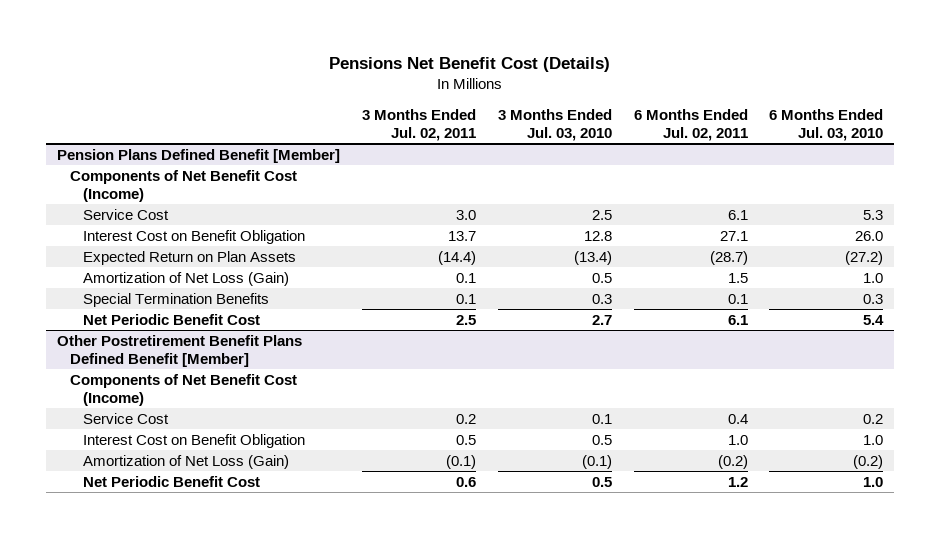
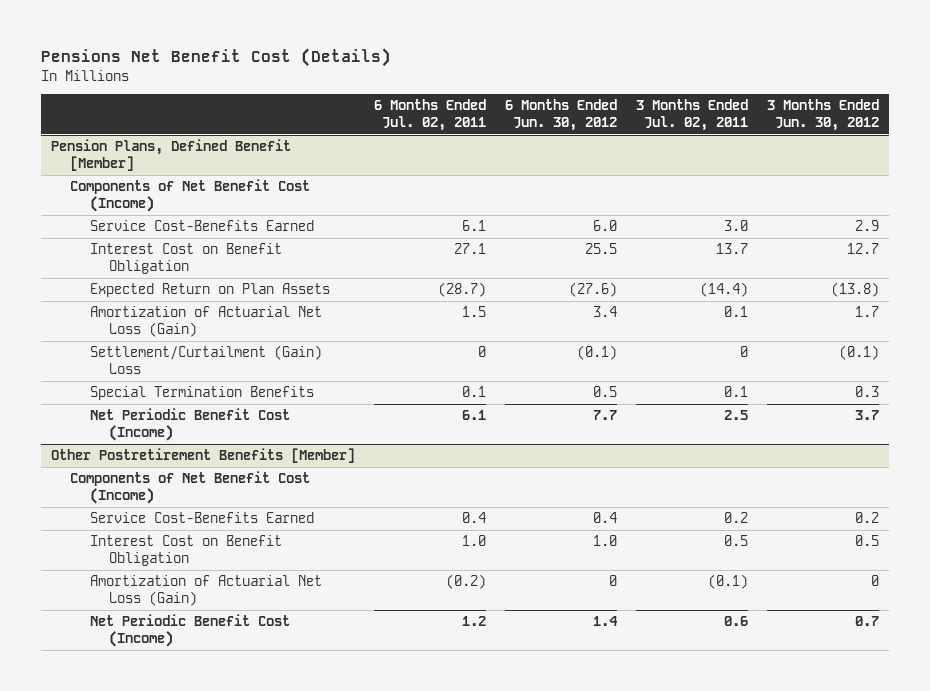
- | 3 Months Ended Jul. 02, 2011 | 3 Months Ended Jul. 03, 2010 | 6 Months Ended Jul. 02, 2011 | 6 Months Ended Jul. 03, 2010
+ | 6 Months Ended Jul. 02, 2011 | 6 Months Ended Jun. 30, 2012 | 3 Months Ended Jul. 02, 2011 | 3 Months Ended Jun. 30, 2012
- Pension Plans Defined Benefit [Member]
+ Pension Plans, Defined Benefit [Member]
- Service Cost | 3.0 | 2.5 | 6.1 | 5.3
+ Service Cost-Benefits Earned | 6.1 | 6.0 | 3.0 | 2.9
- Amortization of Net Loss (Gain) | 0.1 | 0.5 | 1.5 | 1.0
+ Amortization of Actuarial Net Loss (Gain) | 1.5 | 3.4 | 0.1 | 1.7
+ Settlement/Curtailment (Gain) Loss | 0 | (0.1) | 0 | (0.1)
- Net Periodic Benefit Cost | 2.5 | 2.7 | 6.1 | 5.4
- Other Postretirement Benefit Plans Defined Benefit [Member]
+ Net Periodic Benefit Cost (Income) | 6.1 | 7.7 | 2.5 | 3.7
+ Other Postretirement Benefits [Member]
- Service Cost | 0.2 | 0.1 | 0.4 | 0.2
+ Service Cost-Benefits Earned | 0.4 | 0.4 | 0.2 | 0.2
- Amortization of Net Loss (Gain) | (0.1) | (0.1) | (0.2) | (0.2)
- Net Periodic Benefit Cost | 0.6 | 0.5 | 1.2 | 1.0
+ Amortization of Actuarial Net Loss (Gain) | (0.2) | 0 | (0.1) | 0
+ Net Periodic Benefit Cost (Income) | 1.2 | 1.4 | 0.6 | 0.7

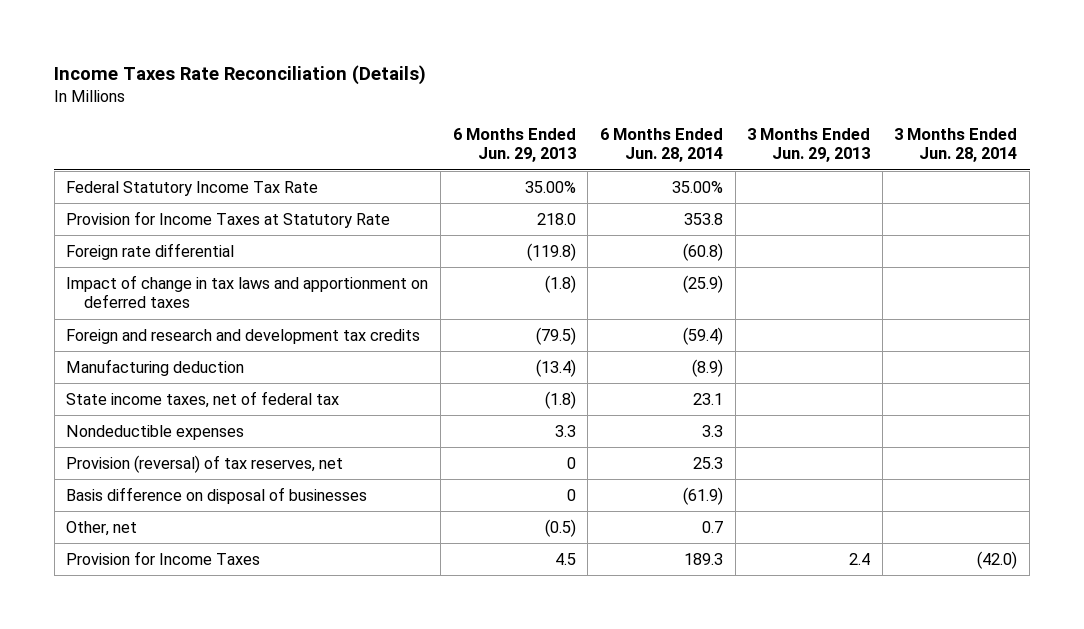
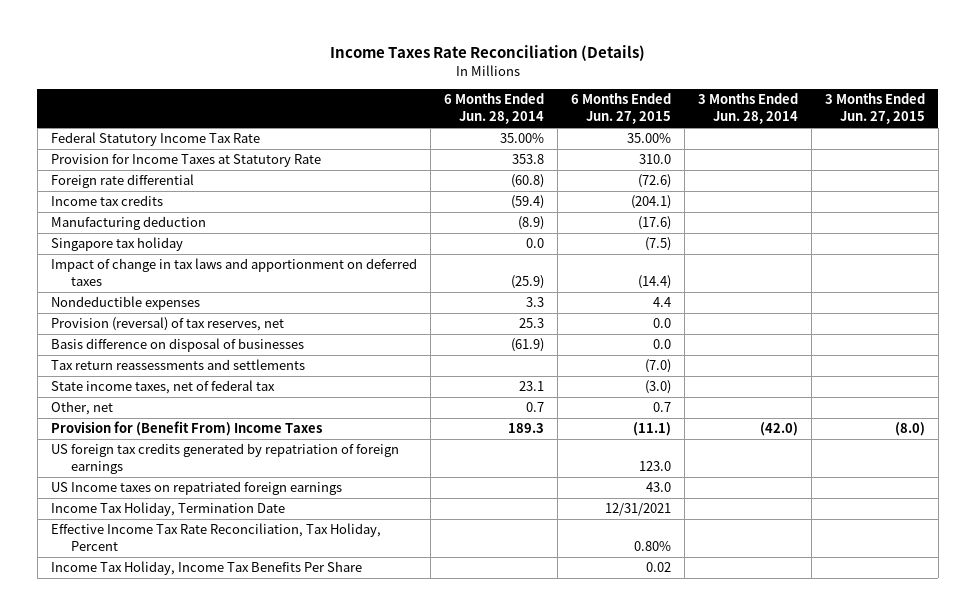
- | 6 Months Ended Jun. 29, 2013 | 6 Months Ended Jun. 28, 2014 | 3 Months Ended Jun. 29, 2013 | 3 Months Ended Jun. 28, 2014
+ | 6 Months Ended Jun. 28, 2014 | 6 Months Ended Jun. 27, 2015 | 3 Months Ended Jun. 28, 2014 | 3 Months Ended Jun. 27, 2015
- Foreign and research and development tax credits | (79.5) | (59.4) | |
+ Income tax credits | (59.4) | (204.1) | |
+ Singapore tax holiday | 0.0 | (7.5) | |
moved down: Impact of change in tax laws and apportionment on deferred taxes | (25.9) | (14.4) | |
+ Tax return reassessments and settlements | | (7.0) | |
moved down: State income taxes, net of federal tax | 23.1 | (3.0) | |
- Provision for Income Taxes | 4.5 | 189.3 | 2.4 | (42.0)
+ Provision for (Benefit From) Income Taxes | 189.3 | (11.1) | (42.0) | (8.0)
+ US foreign tax credits generated by repatriation of foreign earnings | | 123.0 | |
+ US Income taxes on repatriated foreign earnings | | 43.0 | |
+ Income Tax Holiday, Termination Date | | 12/31/2021 | |
+ Effective Income Tax Rate Reconciliation, Tax Holiday, Percent | | 0.80% | |
+ Income Tax Holiday, Income Tax Benefits Per Share | | 0.02 | |

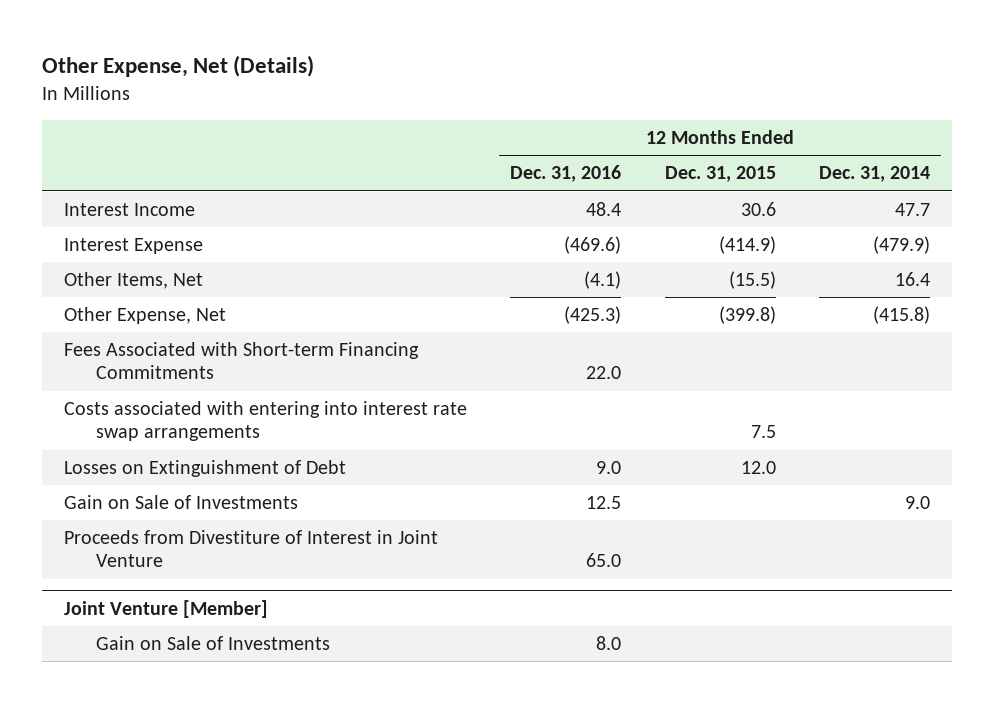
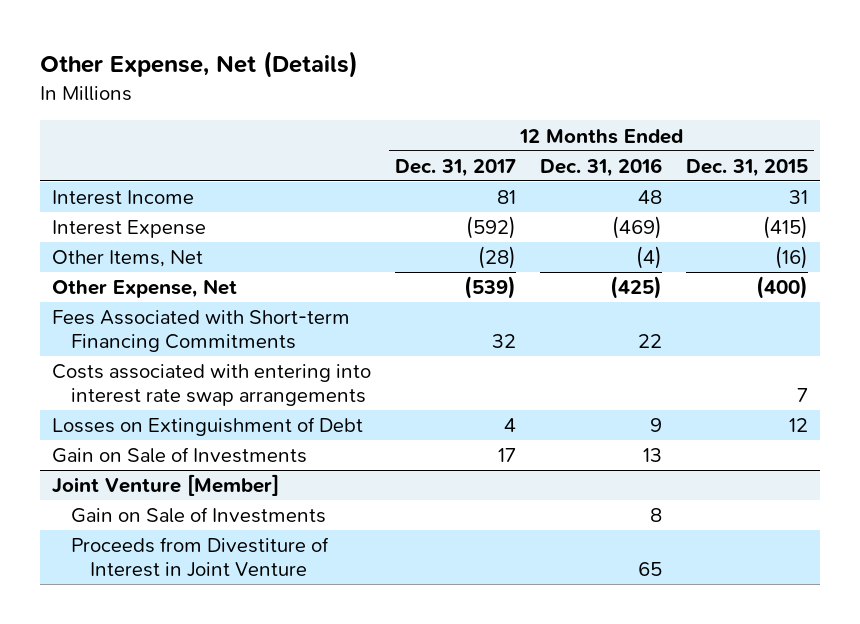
- | 12 Months Ended Dec. 31, 2016 | 12 Months Ended Dec. 31, 2015 | 12 Months Ended Dec. 31, 2014
+ | 12 Months Ended Dec. 31, 2017 | 12 Months Ended Dec. 31, 2016 | 12 Months Ended Dec. 31, 2015
- Interest Income | 48.4 | 30.6 | 47.7
- Interest Expense | (469.6) | (414.9) | (479.9)
- Other Items, Net | (4.1) | (15.5) | 16.4
- Other Expense, Net | (425.3) | (399.8) | (415.8)
- Fees Associated with Short-term Financing Commitments | 22.0 | |
- Costs associated with entering into interest rate swap arrangements | | 7.5 |
- Losses on Extinguishment of Debt | 9.0 | 12.0 |
- Gain on Sale of Investments | 12.5 | | 9.0
- Proceeds from Divestiture of Interest in Joint Venture | 65.0 | |
+ Interest Income | 81 | 48 | 31
+ Interest Expense | (592) | (469) | (415)
+ Other Items, Net | (28) | (4) | (16)
+ Other Expense, Net | (539) | (425) | (400)
+ Fees Associated with Short-term Financing Commitments | 32 | 22 |
+ Costs associated with entering into interest rate swap arrangements | | | 7
+ Losses on Extinguishment of Debt | 4 | 9 | 12
+ Gain on Sale of Investments | 17 | 13 |
@ Joint Venture [Member]
- Gain on Sale of Investments | 8.0 | |
+ Gain on Sale of Investments | | 8 |
+ Proceeds from Divestiture of Interest in Joint Venture | | 65 |

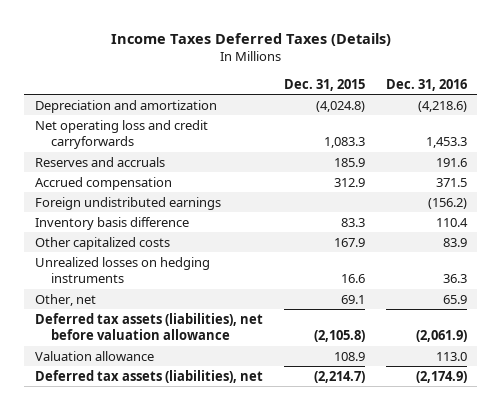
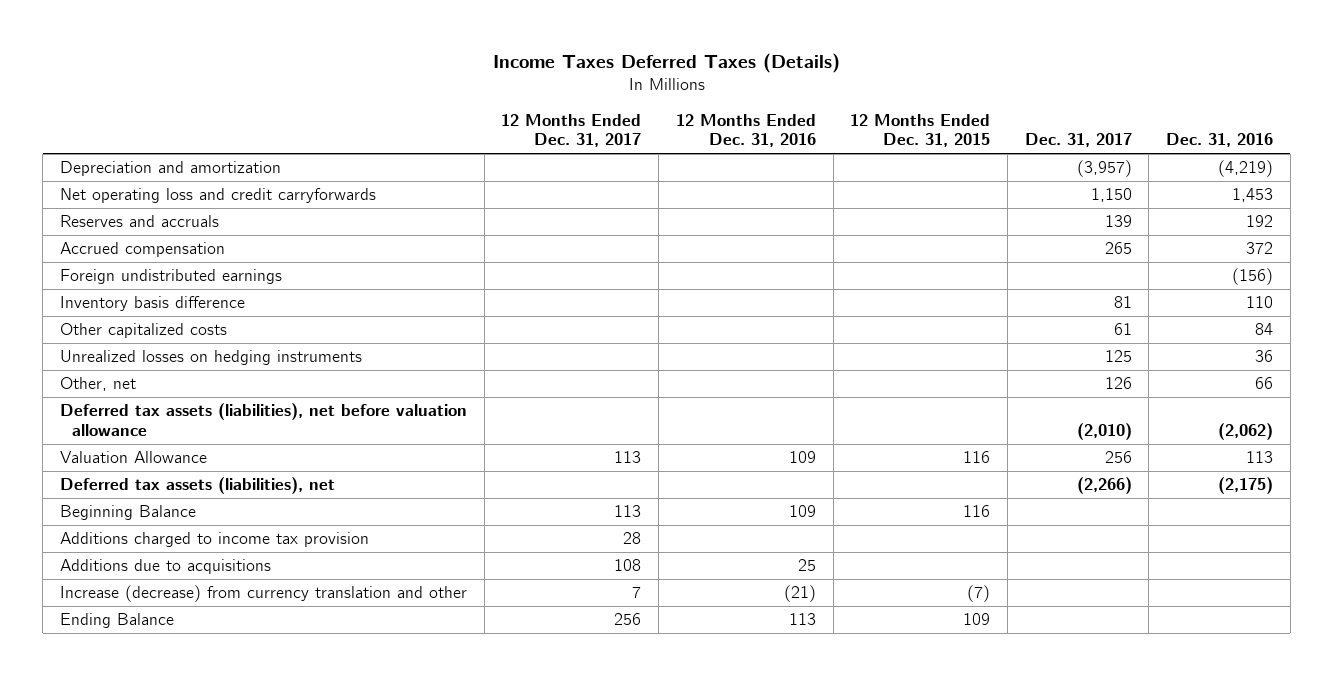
- | Dec. 31, 2015 | Dec. 31, 2016
+ | 12 Months Ended Dec. 31, 2017 | 12 Months Ended Dec. 31, 2016 | 12 Months Ended Dec. 31, 2015 | Dec. 31, 2017 | Dec. 31, 2016
- Depreciation and amortization | (4,024.8) | (4,218.6)
- Net operating loss and credit carryforwards | 1,083.3 | 1,453.3
- Reserves and accruals | 185.9 | 191.6
- Accrued compensation | 312.9 | 371.5
- Foreign undistributed earnings | | (156.2)
- Inventory basis difference | 83.3 | 110.4
- Other capitalized costs | 167.9 | 83.9
- Unrealized losses on hedging instruments | 16.6 | 36.3
- Other, net | 69.1 | 65.9
- Deferred tax assets (liabilities), net before valuation allowance | (2,105.8) | (2,061.9)
- Valuation allowance | 108.9 | 113.0
- Deferred tax assets (liabilities), net | (2,214.7) | (2,174.9)
+ Depreciation and amortization | | | | (3,957) | (4,219)
+ Net operating loss and credit carryforwards | | | | 1,150 | 1,453
+ Reserves and accruals | | | | 139 | 192
+ Accrued compensation | | | | 265 | 372
+ Foreign undistributed earnings | | | | | (156)
+ Inventory basis difference | | | | 81 | 110
+ Other capitalized costs | | | | 61 | 84
+ Unrealized losses on hedging instruments | | | | 125 | 36
+ Other, net | | | | 126 | 66
+ Deferred tax assets (liabilities), net before valuation allowance | | | | (2,010) | (2,062)
+ Valuation Allowance | 113 | 109 | 116 | 256 | 113
+ Deferred tax assets (liabilities), net | | | | (2,266) | (2,175)
+ Beginning Balance | 113 | 109 | 116 | |
+ Additions charged to income tax provision | 28 | | | |
+ Additions due to acquisitions | 108 | 25 | | |
+ Increase (decrease) from currency translation and other | 7 | (21) | (7) | |
+ Ending Balance | 256 | 113 | 109 | |

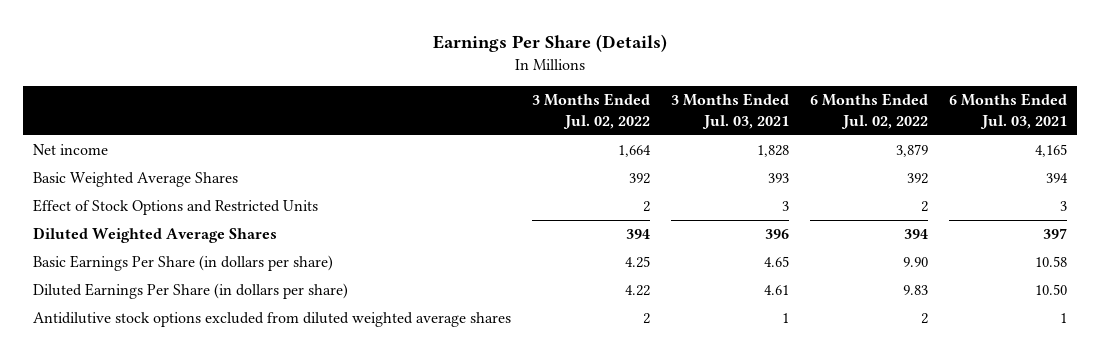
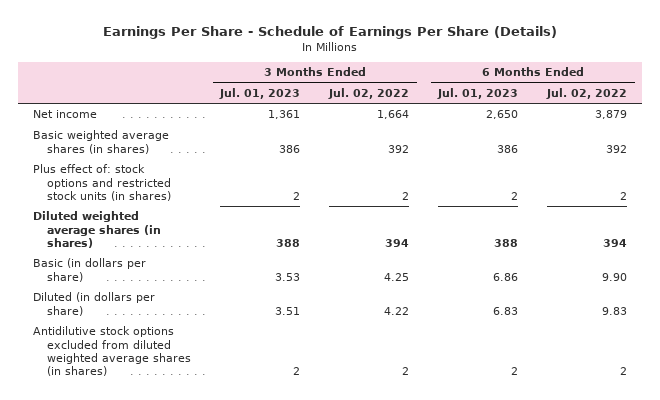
- Earnings Per Share (Details)
+ Earnings Per Share - Schedule of Earnings Per Share (Details)
- | 3 Months Ended Jul. 02, 2022 | 3 Months Ended Jul. 03, 2021 | 6 Months Ended Jul. 02, 2022 | 6 Months Ended Jul. 03, 2021
+ | 3 Months Ended Jul. 01, 2023 | 3 Months Ended Jul. 02, 2022 | 6 Months Ended Jul. 01, 2023 | 6 Months Ended Jul. 02, 2022
- Basic Weighted Average Shares | 392 | 393 | 392 | 394
- Effect of Stock Options and Restricted Units | 2 | 3 | 2 | 3
- Diluted Weighted Average Shares | 394 | 396 | 394 | 397
- Basic Earnings Per Share (in dollars per share) | 4.25 | 4.65 | 9.90 | 10.58
- Diluted Earnings Per Share (in dollars per share) | 4.22 | 4.61 | 9.83 | 10.50
- Antidilutive stock options excluded from diluted weighted average shares | 2 | 1 | 2 | 1
+ Basic weighted average shares (in shares) | 386 | 392 | 386 | 392
+ Plus effect of: stock options and restricted stock units (in shares) | 2 | 2 | 2 | 2
+ Diluted weighted average shares (in shares) | 388 | 394 | 388 | 394
+ Basic (in dollars per share) | 3.53 | 4.25 | 6.86 | 9.90
+ Diluted (in dollars per share) | 3.51 | 4.22 | 6.83 | 9.83
+ Antidilutive stock options excluded from diluted weighted average shares (in shares) | 2 | 2 | 2 | 2

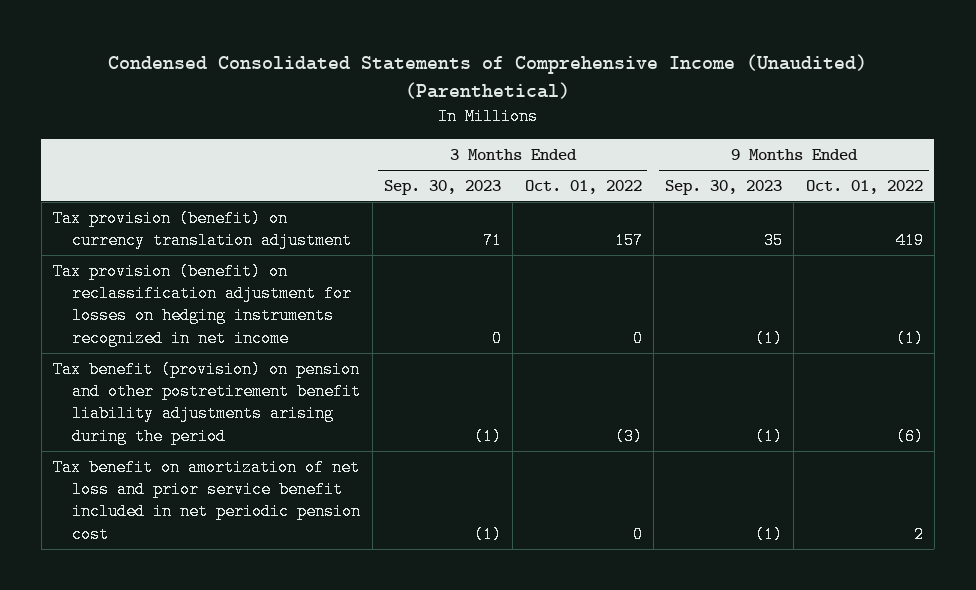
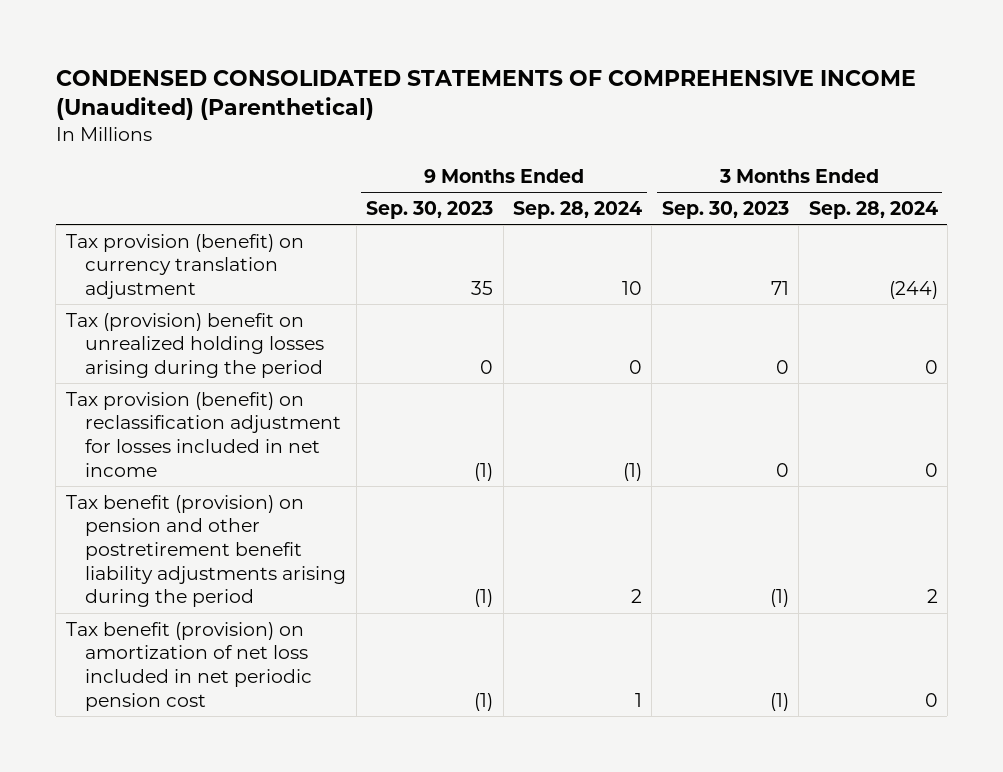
- Condensed Consolidated Statements of Comprehensive Income (Unaudited) (Parenthetical)
+ CONDENSED CONSOLIDATED STATEMENTS OF COMPREHENSIVE INCOME (Unaudited) (Parenthetical)
- | 3 Months Ended Sep. 30, 2023 | 3 Months Ended Oct. 01, 2022 | 9 Months Ended Sep. 30, 2023 | 9 Months Ended Oct. 01, 2022
+ | 9 Months Ended Sep. 30, 2023 | 9 Months Ended Sep. 28, 2024 | 3 Months Ended Sep. 30, 2023 | 3 Months Ended Sep. 28, 2024
- Tax provision (benefit) on reclassification adjustment for losses on hedging instruments recognized in net income | 0 | 0 | (1) | (1)
+ Tax (provision) benefit on unrealized holding losses arising during the period | 0 | 0 | 0 | 0
+ Tax provision (benefit) on reclassification adjustment for losses included in net income | (1) | (1) | 0 | 0
- Tax benefit on amortization of net loss and prior service benefit included in net periodic pension cost | (1) | 0 | (1) | 2
+ Tax benefit (provision) on amortization of net loss included in net periodic pension cost | (1) | 1 | (1) | 0

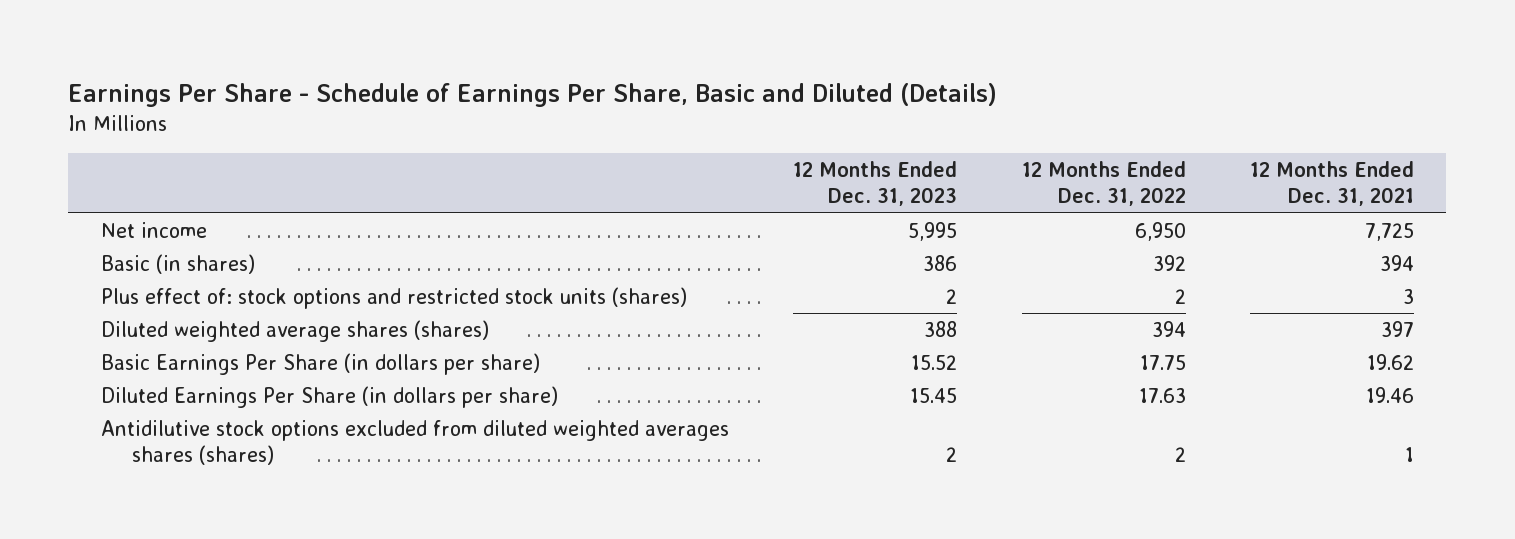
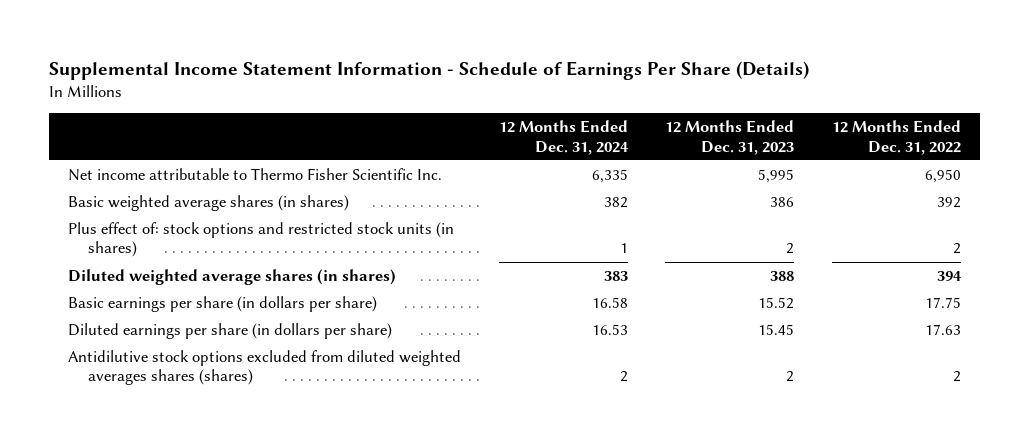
- Earnings Per Share - Schedule of Earnings Per Share, Basic and Diluted (Details)
+ Supplemental Income Statement Information - Schedule of Earnings Per Share (Details)
- | 12 Months Ended Dec. 31, 2023 | 12 Months Ended Dec. 31, 2022 | 12 Months Ended Dec. 31, 2021
+ | 12 Months Ended Dec. 31, 2024 | 12 Months Ended Dec. 31, 2023 | 12 Months Ended Dec. 31, 2022
- Net income | 5,995 | 6,950 | 7,725
- Basic (in shares) | 386 | 392 | 394
- Plus effect of: stock options and restricted stock units (shares) | 2 | 2 | 3
- Diluted weighted average shares (shares) | 388 | 394 | 397
- Basic Earnings Per Share (in dollars per share) | 15.52 | 17.75 | 19.62
- Diluted Earnings Per Share (in dollars per share) | 15.45 | 17.63 | 19.46
+ Net income attributable to Thermo Fisher Scientific Inc. | 6,335 | 5,995 | 6,950
+ Basic weighted average shares (in shares) | 382 | 386 | 392
+ Plus effect of: stock options and restricted stock units (in shares) | 1 | 2 | 2
+ Diluted weighted average shares (in shares) | 383 | 388 | 394
+ Basic earnings per share (in dollars per share) | 16.58 | 15.52 | 17.75
+ Diluted earnings per share (in dollars per share) | 16.53 | 15.45 | 17.63

